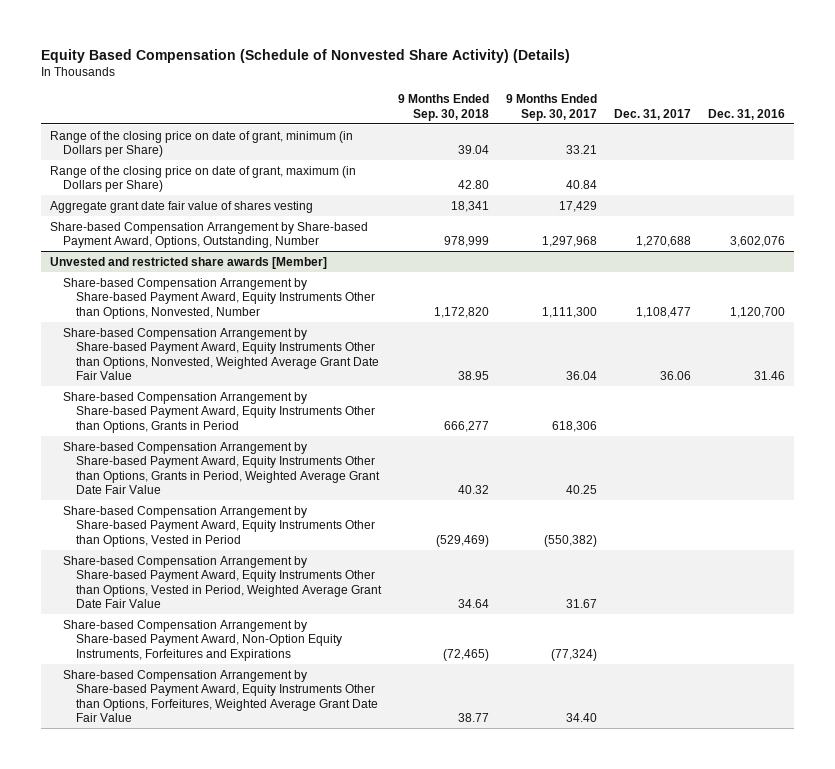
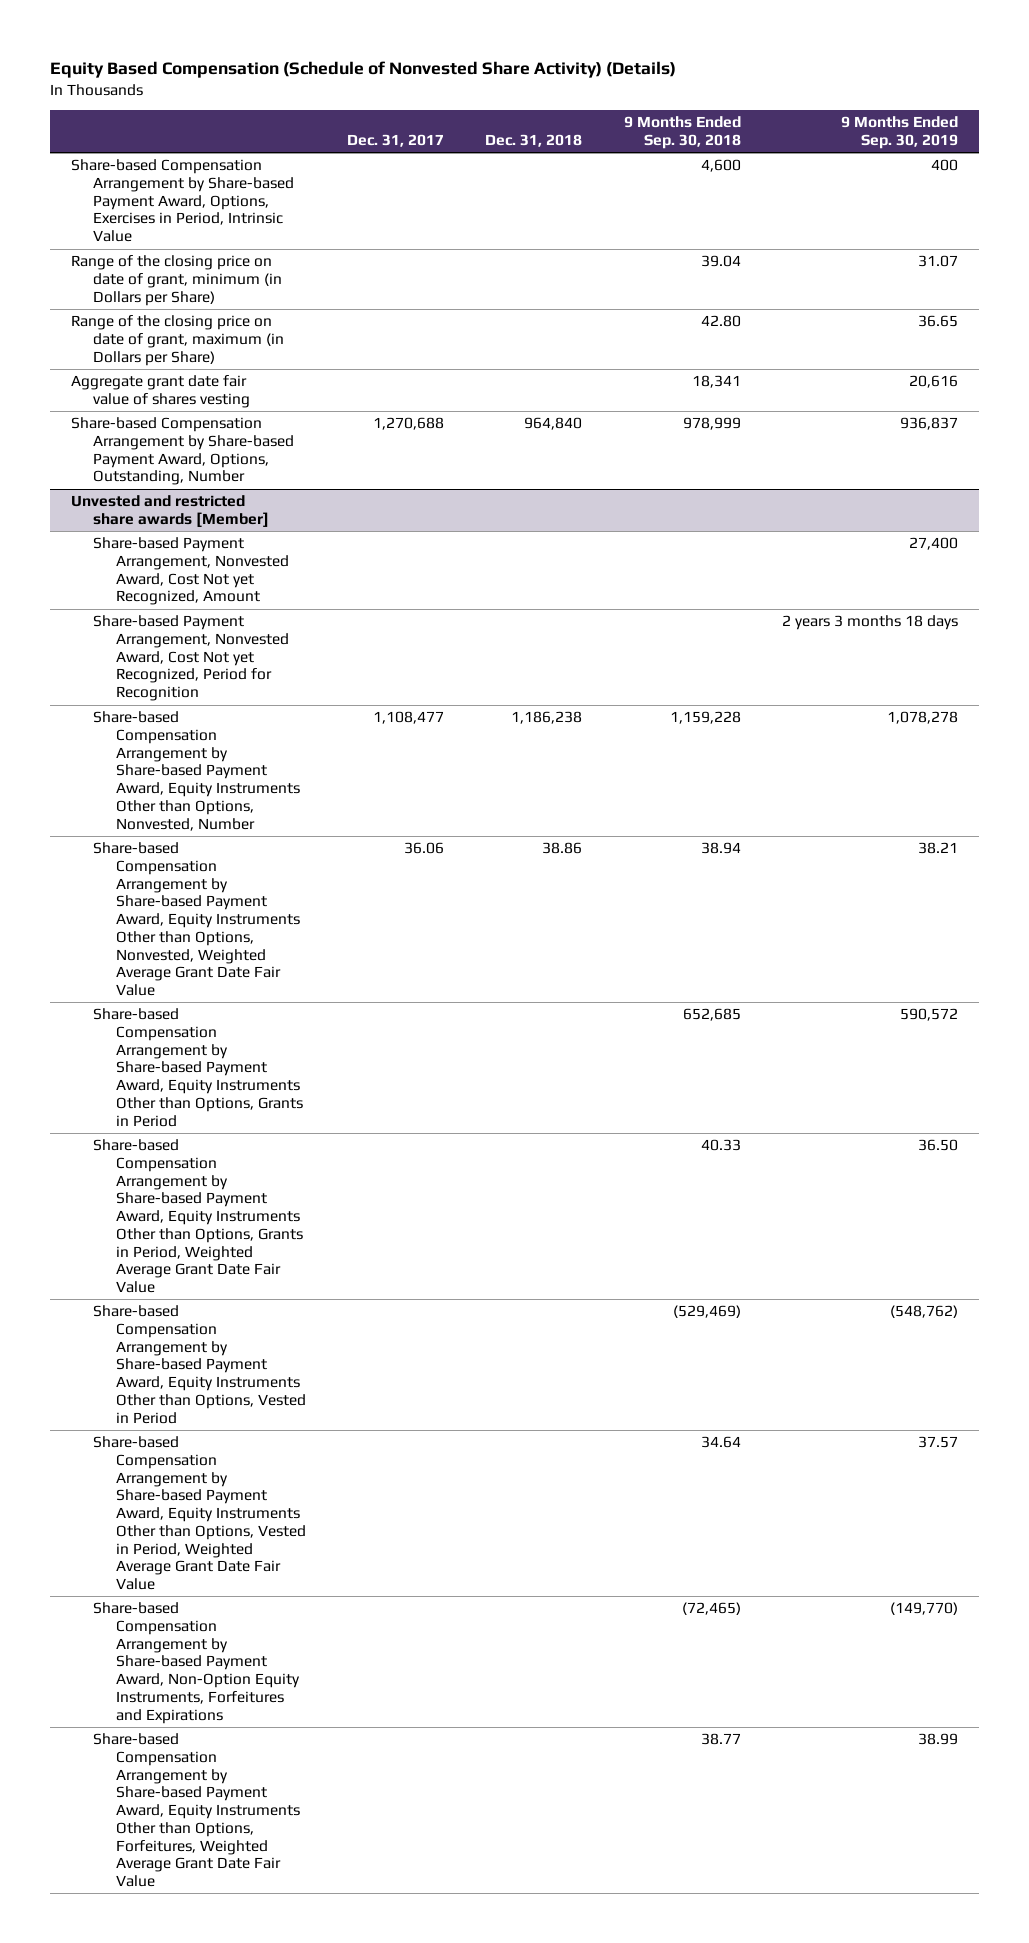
- | 9 Months Ended Sep. 30, 2018 | 9 Months Ended Sep. 30, 2017 | Dec. 31, 2017 | Dec. 31, 2016
+ | Dec. 31, 2017 | Dec. 31, 2018 | 9 Months Ended Sep. 30, 2018 | 9 Months Ended Sep. 30, 2019
+ Share-based Compensation Arrangement by Share-based Payment Award, Options, Exercises in Period, Intrinsic Value | | | 4,600 | 400
@ Unvested and restricted share awards [Member]
- Share-based Compensation Arrangement by Share-based Payment Award, Equity Instruments Other than Options, Nonvested, Number | 1,172,820 | 1,111,300 | 1,108,477 | 1,120,700
- Share-based Compensation Arrangement by Share-based Payment Award, Equity Instruments Other than Options, Nonvested, Weighted Average Grant Date Fair Value | 38.95 | 36.04 | 36.06 | 31.46
- Share-based Compensation Arrangement by Share-based Payment Award, Equity Instruments Other than Options, Grants in Period | 666,277 | 618,306 | |
- Share-based Compensation Arrangement by Share-based Payment Award, Equity Instruments Other than Options, Grants in Period, Weighted Average Grant Date Fair Value | 40.32 | 40.25 | |
+ Share-based Payment Arrangement, Nonvested Award, Cost Not yet Recognized, Amount | | | | 27,400
+ Share-based Payment Arrangement, Nonvested Award, Cost Not yet Recognized, Period for Recognition | | | | 2 years 3 months 18 days
+ Share-based Compensation Arrangement by Share-based Payment Award, Equity Instruments Other than Options, Nonvested, Number | 1,108,477 | 1,186,238 | 1,159,228 | 1,078,278
+ Share-based Compensation Arrangement by Share-based Payment Award, Equity Instruments Other than Options, Nonvested, Weighted Average Grant Date Fair Value | 36.06 | 38.86 | 38.94 | 38.21
+ Share-based Compensation Arrangement by Share-based Payment Award, Equity Instruments Other than Options, Grants in Period | | | 652,685 | 590,572
+ Share-based Compensation Arrangement by Share-based Payment Award, Equity Instruments Other than Options, Grants in Period, Weighted Average Grant Date Fair Value | | | 40.33 | 36.50

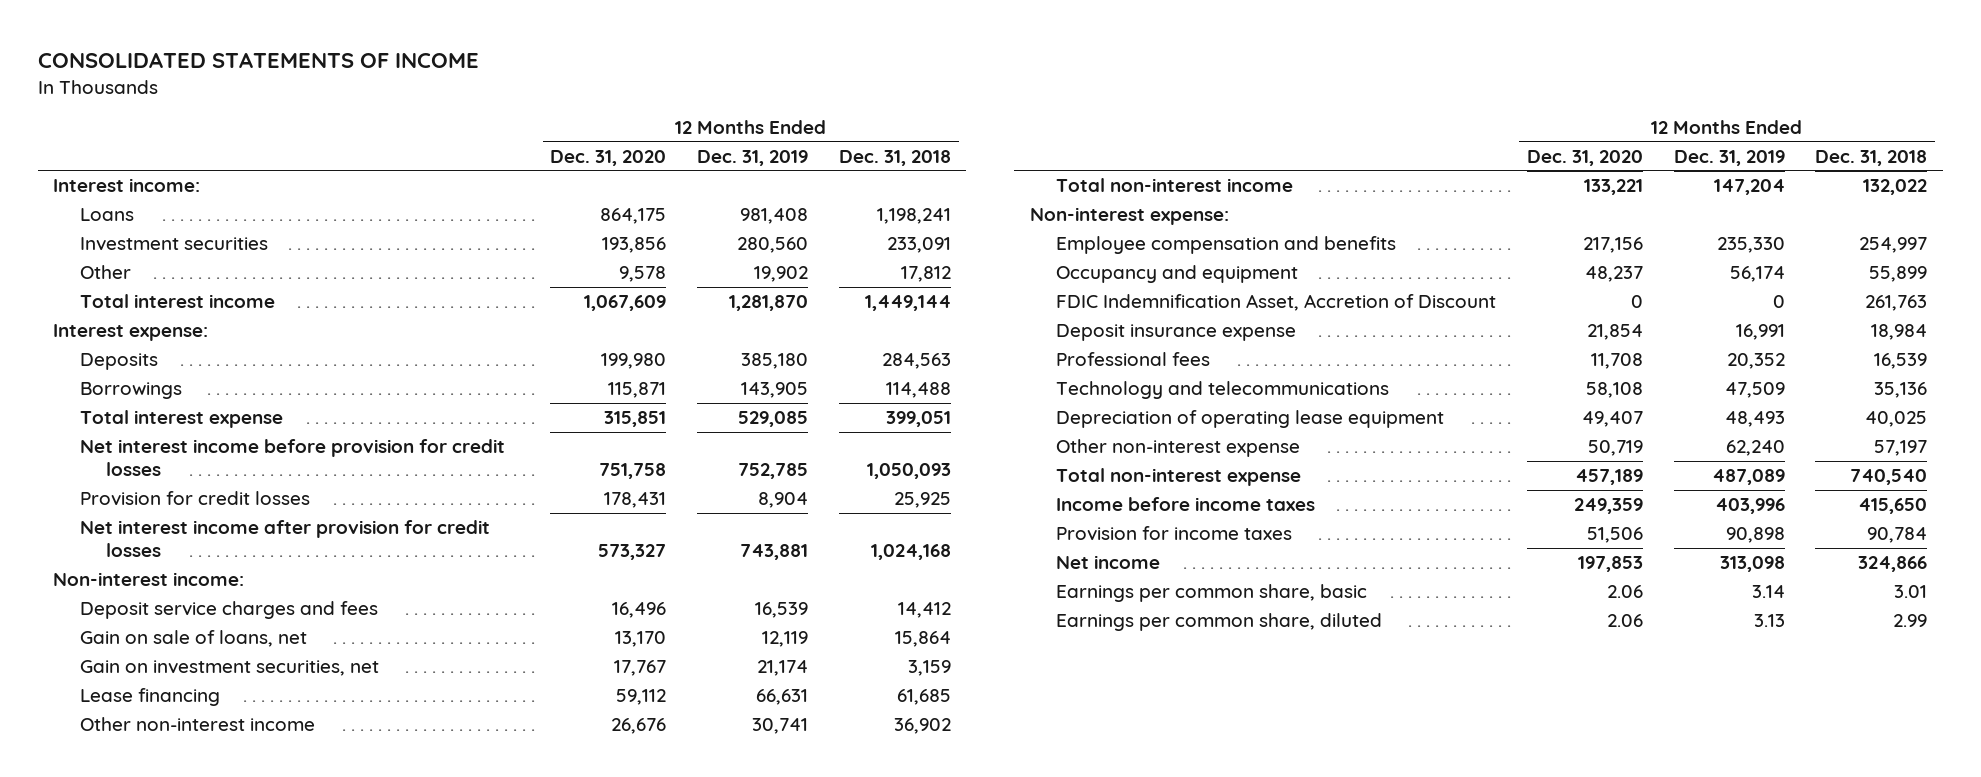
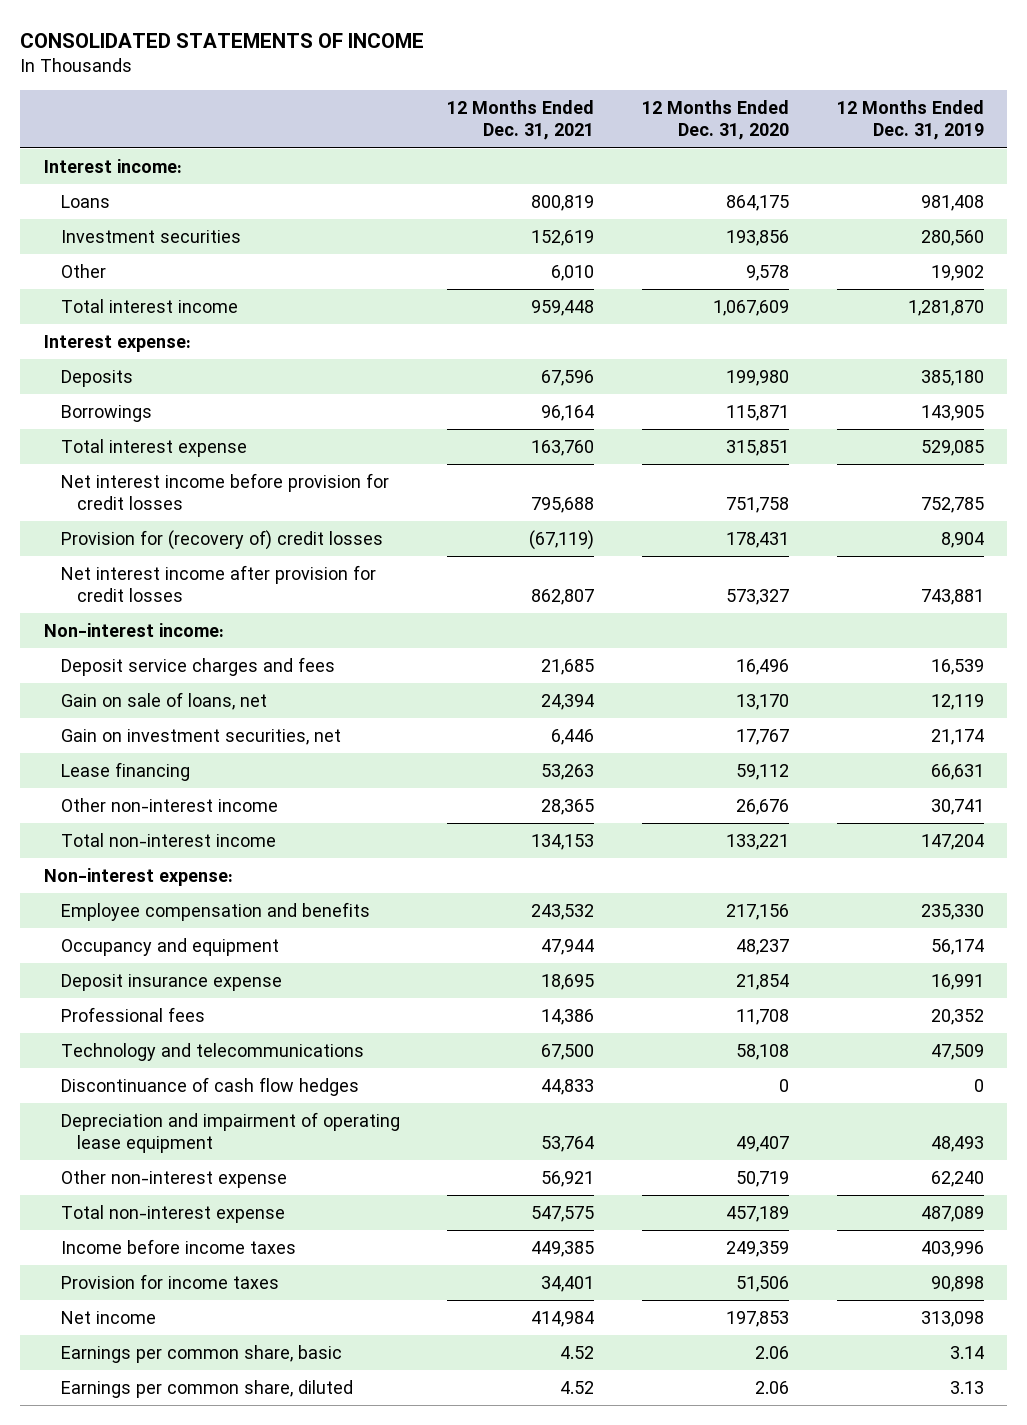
- | 12 Months Ended Dec. 31, 2020 | 12 Months Ended Dec. 31, 2019 | 12 Months Ended Dec. 31, 2018
+ | 12 Months Ended Dec. 31, 2021 | 12 Months Ended Dec. 31, 2020 | 12 Months Ended Dec. 31, 2019
- Provision for credit losses | 178,431 | 8,904 | 25,925
+ Provision for (recovery of) credit losses | (67,119) | 178,431 | 8,904
- FDIC Indemnification Asset, Accretion of Discount | 0 | 0 | 261,763
- Depreciation of operating lease equipment | 49,407 | 48,493 | 40,025
+ Discontinuance of cash flow hedges | 44,833 | 0 | 0
+ Depreciation and impairment of operating lease equipment | 53,764 | 49,407 | 48,493

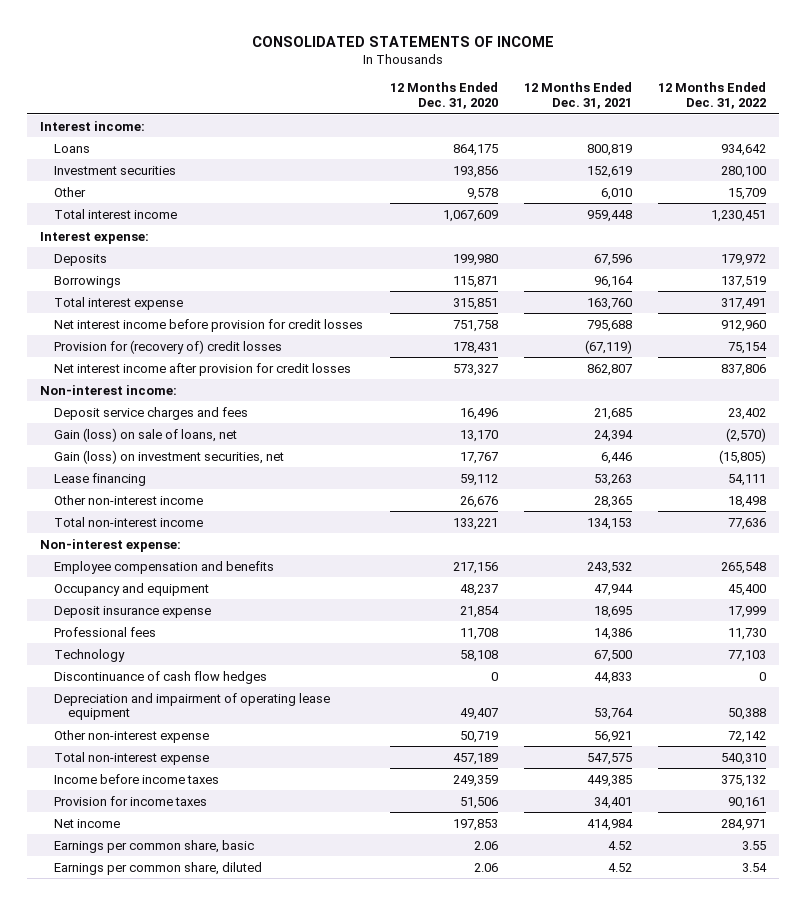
- | 12 Months Ended Dec. 31, 2021 | 12 Months Ended Dec. 31, 2020 | 12 Months Ended Dec. 31, 2019
+ | 12 Months Ended Dec. 31, 2020 | 12 Months Ended Dec. 31, 2021 | 12 Months Ended Dec. 31, 2022
- Gain on sale of loans, net | 24,394 | 13,170 | 12,119
- Gain on investment securities, net | 6,446 | 17,767 | 21,174
+ Gain (loss) on sale of loans, net | 13,170 | 24,394 | (2,570)
+ Gain (loss) on investment securities, net | 17,767 | 6,446 | (15,805)
- Technology and telecommunications | 67,500 | 58,108 | 47,509
+ Technology | 58,108 | 67,500 | 77,103

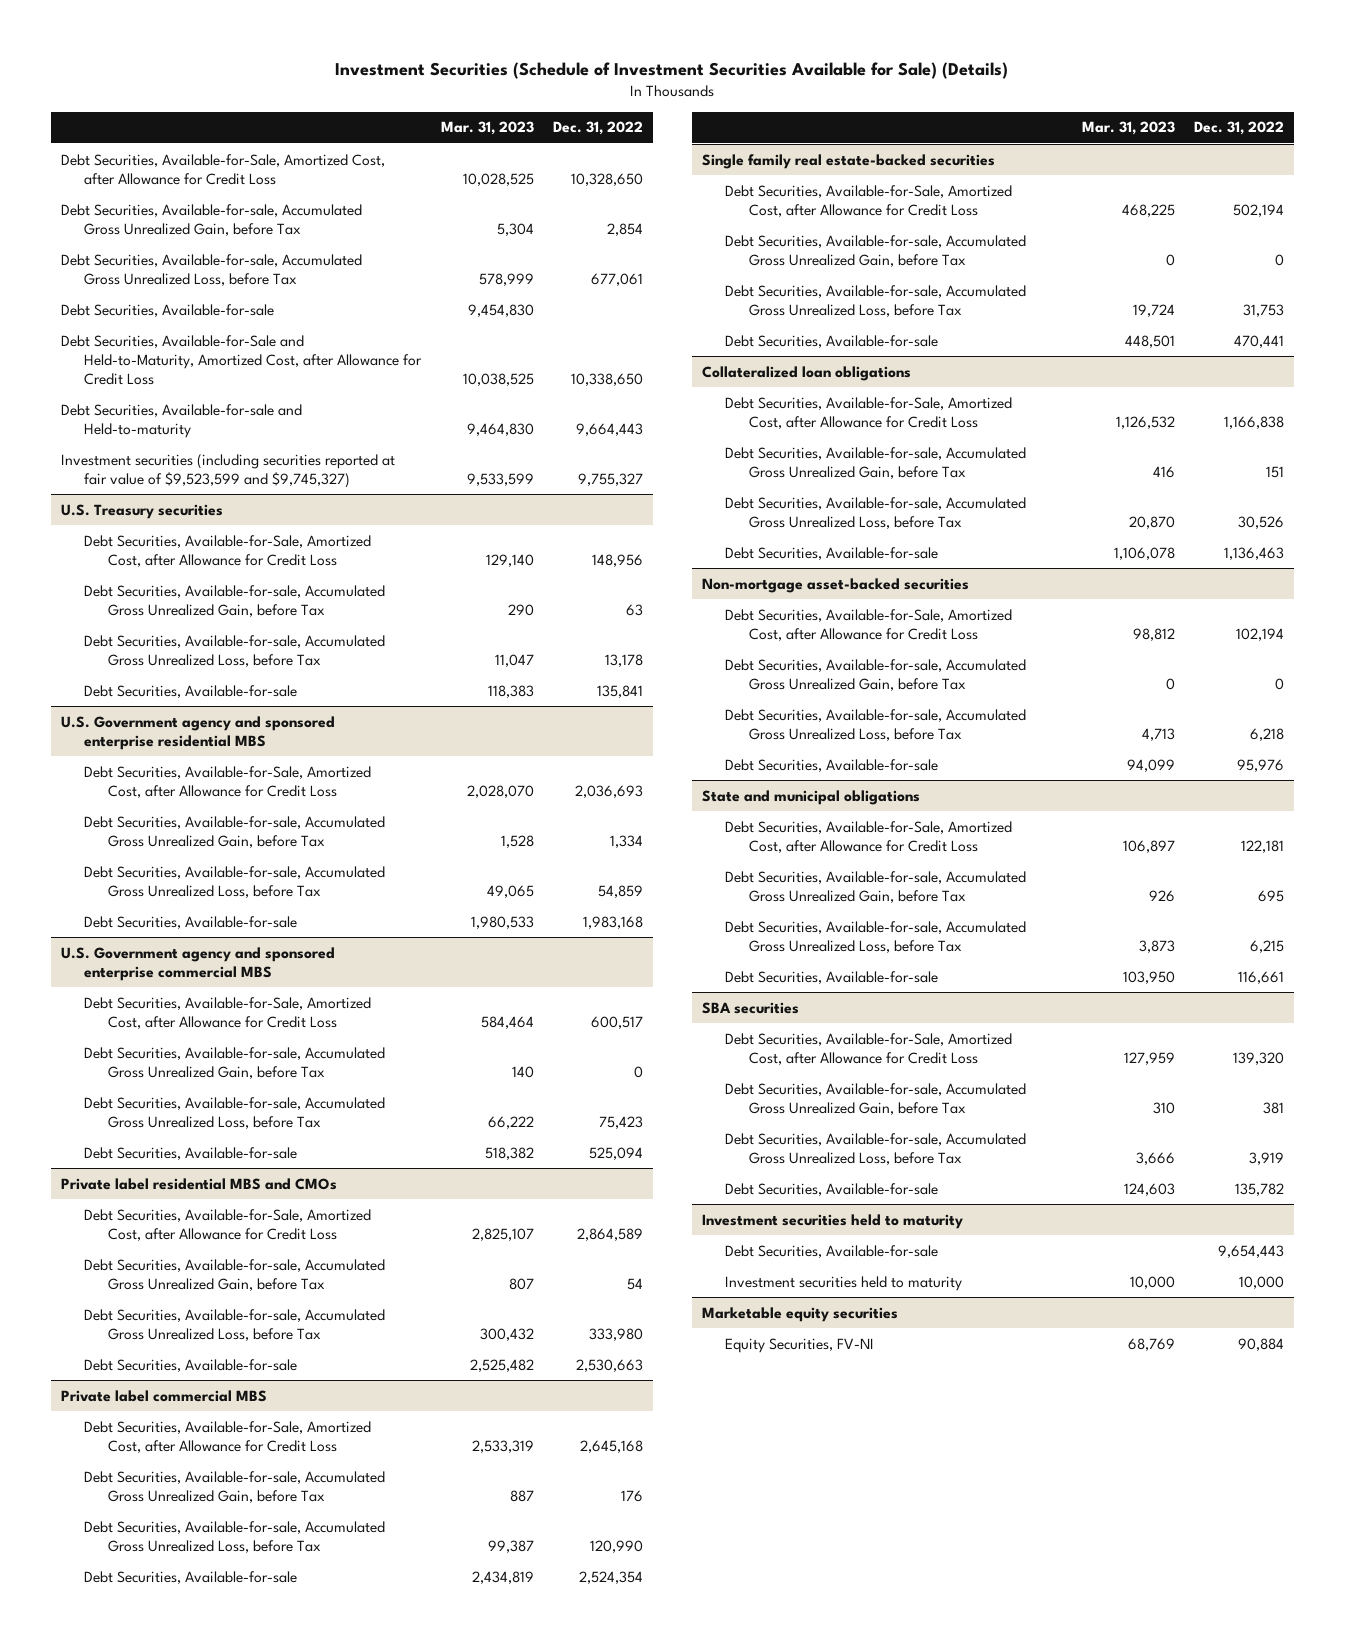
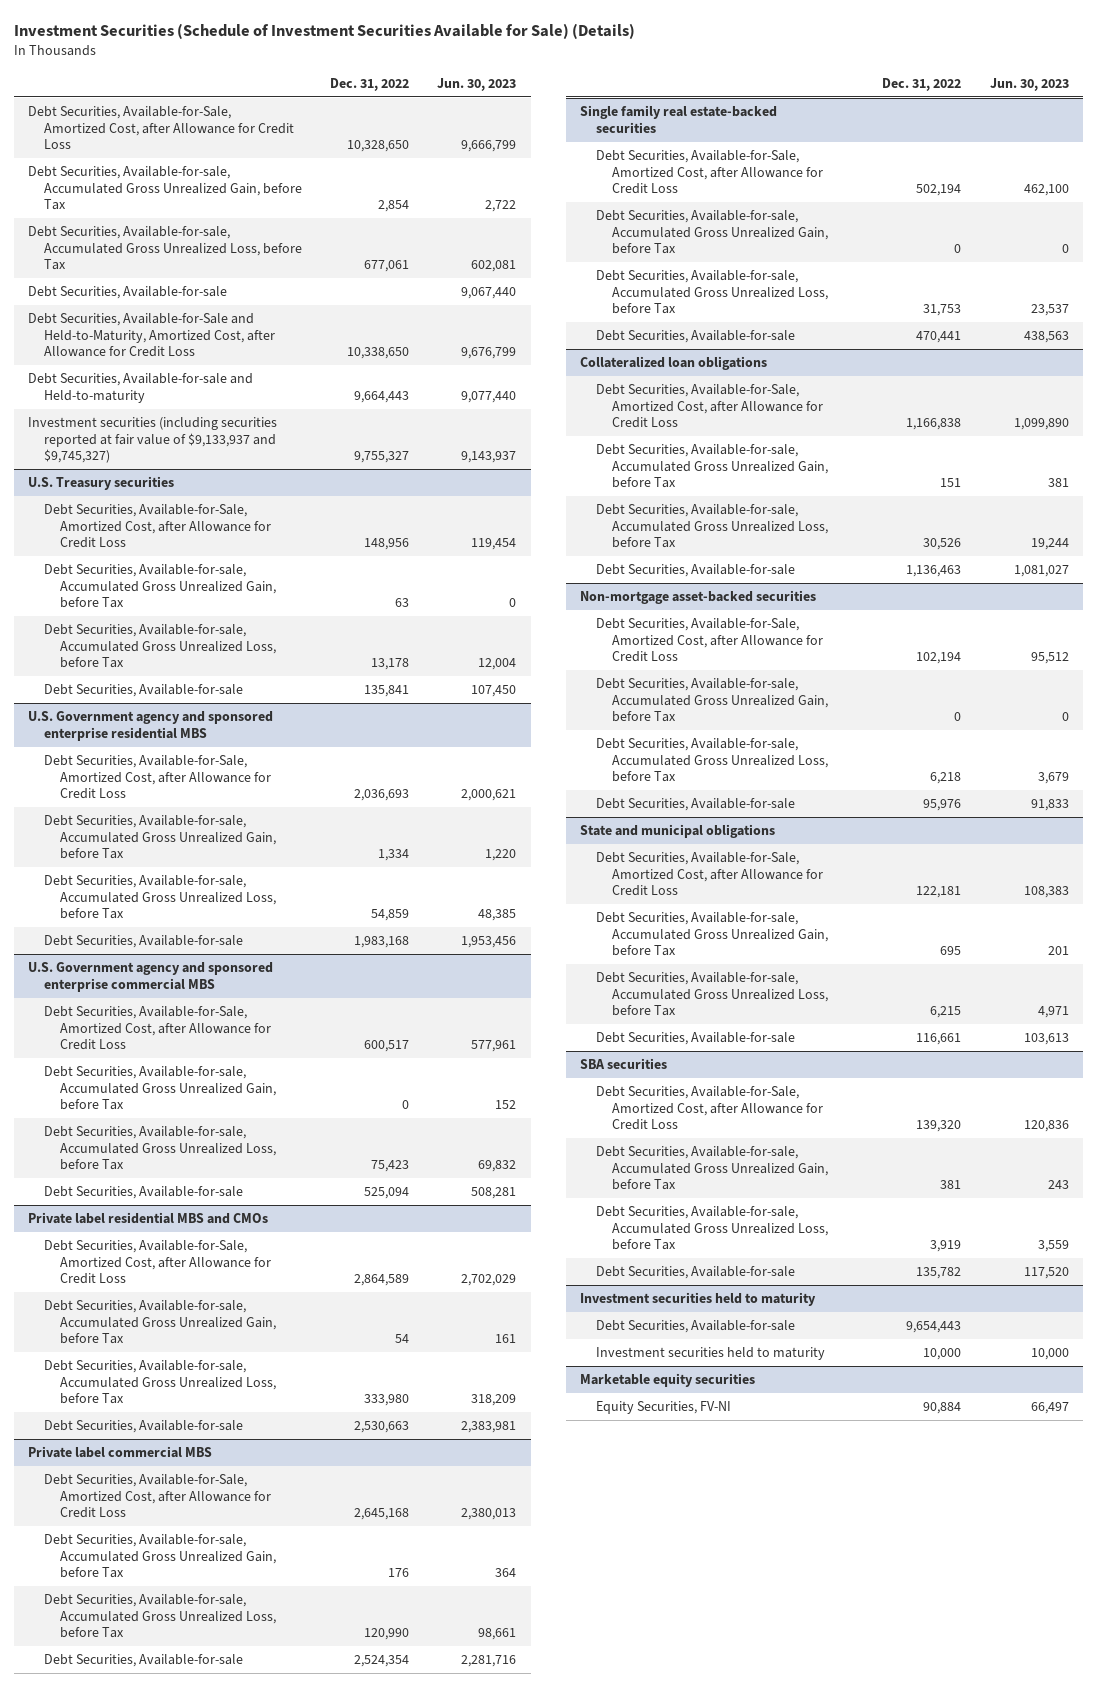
- | Mar. 31, 2023 | Dec. 31, 2022
+ | Dec. 31, 2022 | Jun. 30, 2023
- Investment securities (including securities reported at fair value of $9,523,599 and $9,745,327) | 9,533,599 | 9,755,327
+ Investment securities (including securities reported at fair value of $9,133,937 and $9,745,327) | 9,755,327 | 9,143,937

